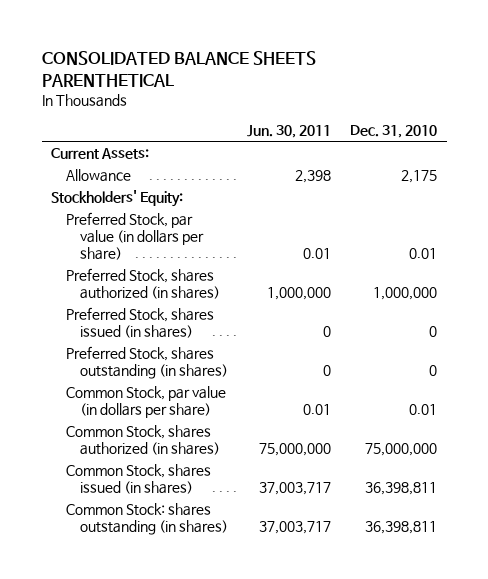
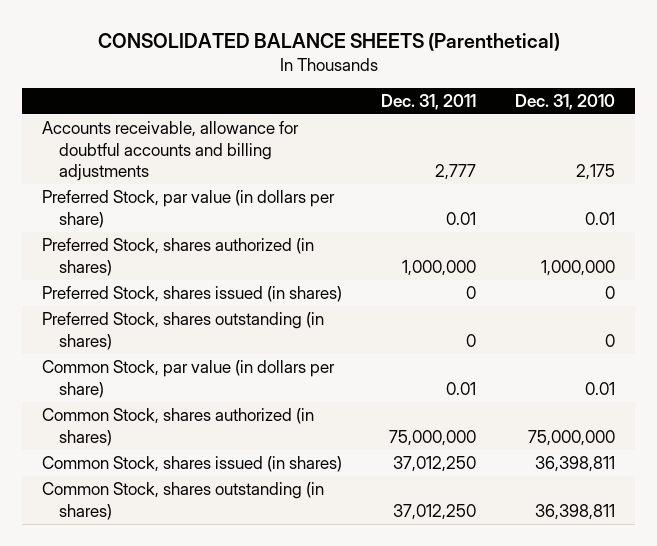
- CONSOLIDATED BALANCE SHEETS PARENTHETICAL
+ CONSOLIDATED BALANCE SHEETS (Parenthetical)
- | Jun. 30, 2011 | Dec. 31, 2010
+ | Dec. 31, 2011 | Dec. 31, 2010
- Current Assets:
- Allowance | 2,398 | 2,175
- Stockholders' Equity:
+ Accounts receivable, allowance for doubtful accounts and billing adjustments | 2,777 | 2,175
- Common Stock: shares outstanding (in shares) | 37,003,717 | 36,398,811
+ Common Stock, shares outstanding (in shares) | 37,012,250 | 36,398,811

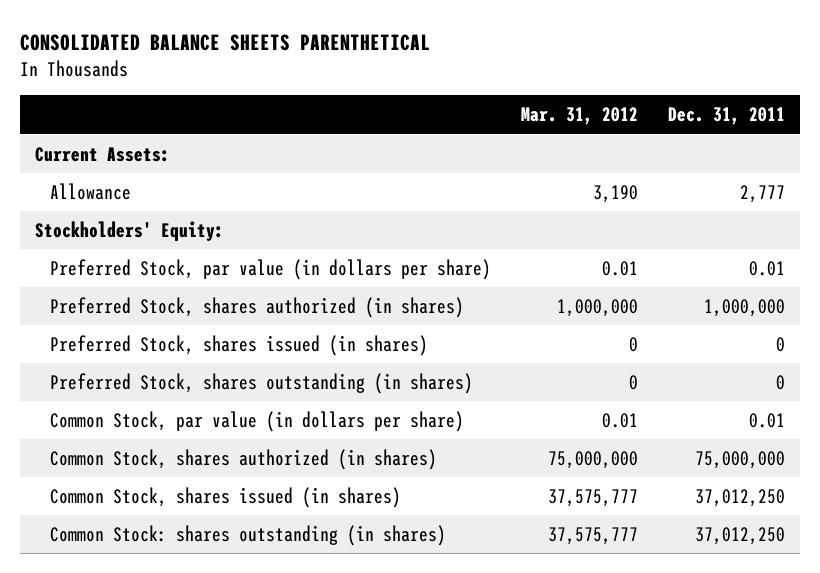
- CONSOLIDATED BALANCE SHEETS (Parenthetical)
+ CONSOLIDATED BALANCE SHEETS PARENTHETICAL
- | Dec. 31, 2011 | Dec. 31, 2010
+ | Mar. 31, 2012 | Dec. 31, 2011
- Accounts receivable, allowance for doubtful accounts and billing adjustments | 2,777 | 2,175
+ Current Assets:
+ Allowance | 3,190 | 2,777
+ Stockholders' Equity:
- Common Stock, shares outstanding (in shares) | 37,012,250 | 36,398,811
+ Common Stock: shares outstanding (in shares) | 37,575,777 | 37,012,250

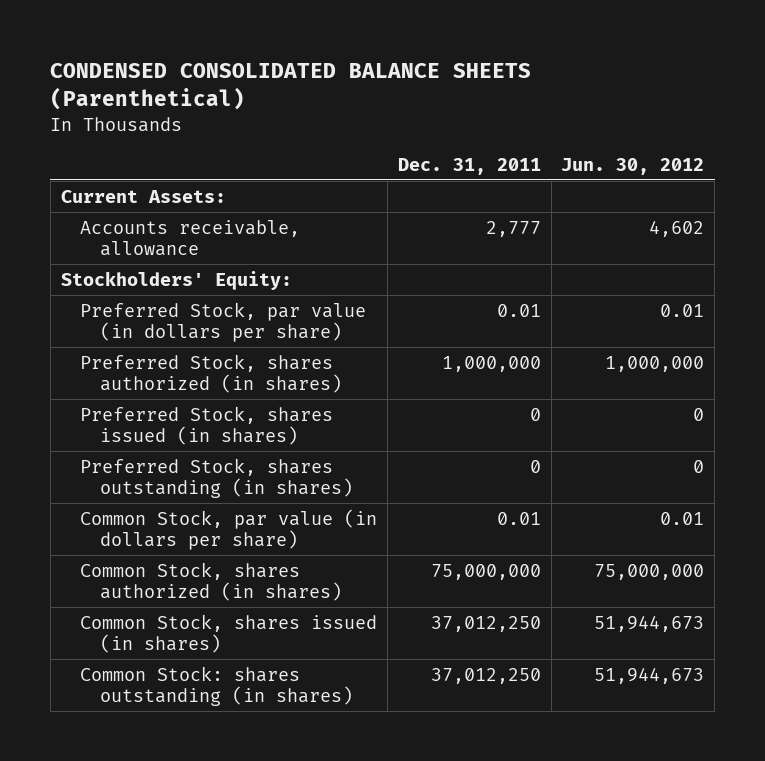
- CONSOLIDATED BALANCE SHEETS PARENTHETICAL
+ CONDENSED CONSOLIDATED BALANCE SHEETS (Parenthetical)
- | Mar. 31, 2012 | Dec. 31, 2011
+ | Dec. 31, 2011 | Jun. 30, 2012
- Allowance | 3,190 | 2,777
+ Accounts receivable, allowance | 2,777 | 4,602

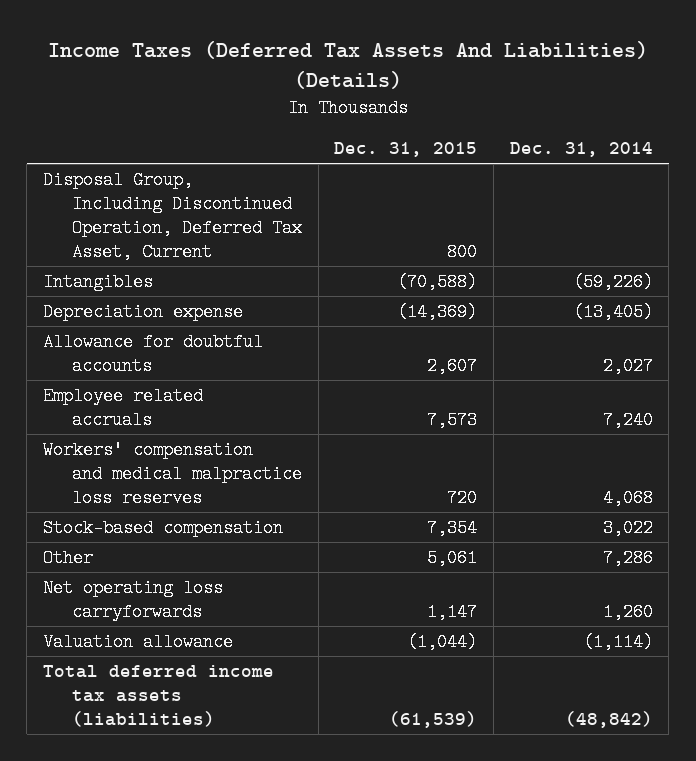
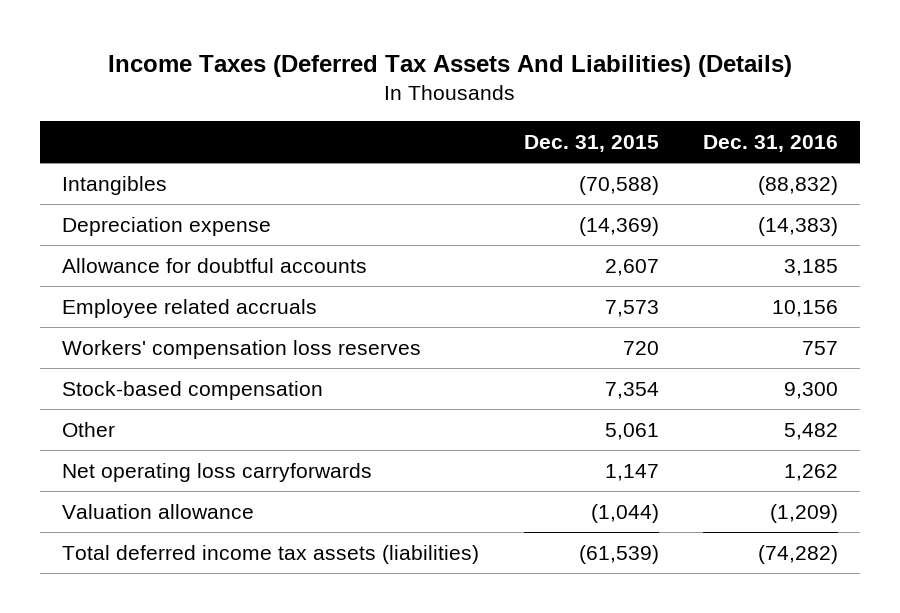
- | Dec. 31, 2015 | Dec. 31, 2014
+ | Dec. 31, 2015 | Dec. 31, 2016
- Disposal Group, Including Discontinued Operation, Deferred Tax Asset, Current | 800 |
- Workers' compensation and medical malpractice loss reserves | 720 | 4,068
+ Workers' compensation loss reserves | 720 | 757

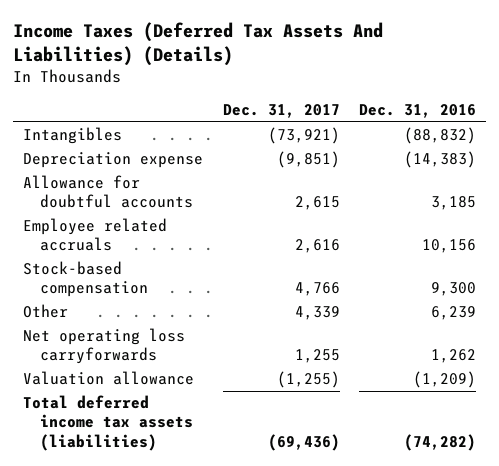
- | Dec. 31, 2015 | Dec. 31, 2016
+ | Dec. 31, 2017 | Dec. 31, 2016
- Workers' compensation loss reserves | 720 | 757
- Other | 5,061 | 5,482
+ Other | 4,339 | 6,239

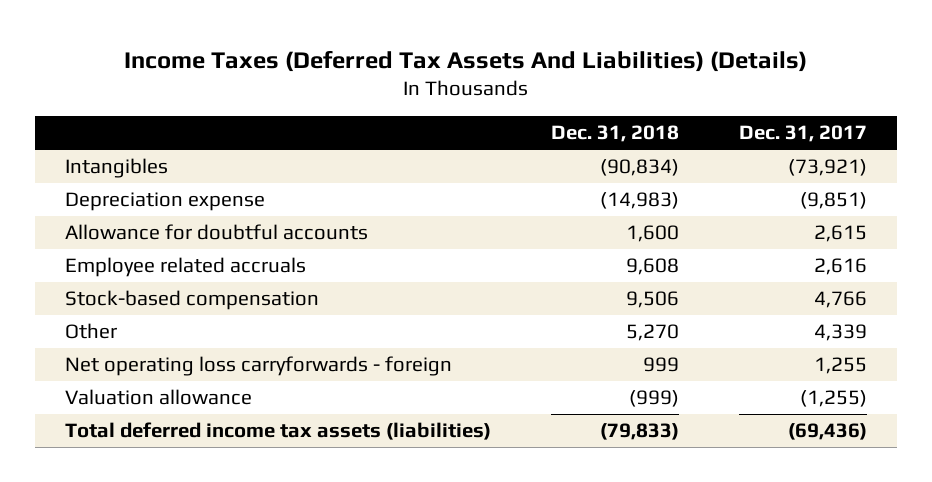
- | Dec. 31, 2017 | Dec. 31, 2016
+ | Dec. 31, 2018 | Dec. 31, 2017
- Net operating loss carryforwards | 1,255 | 1,262
+ Net operating loss carryforwards - foreign | 999 | 1,255

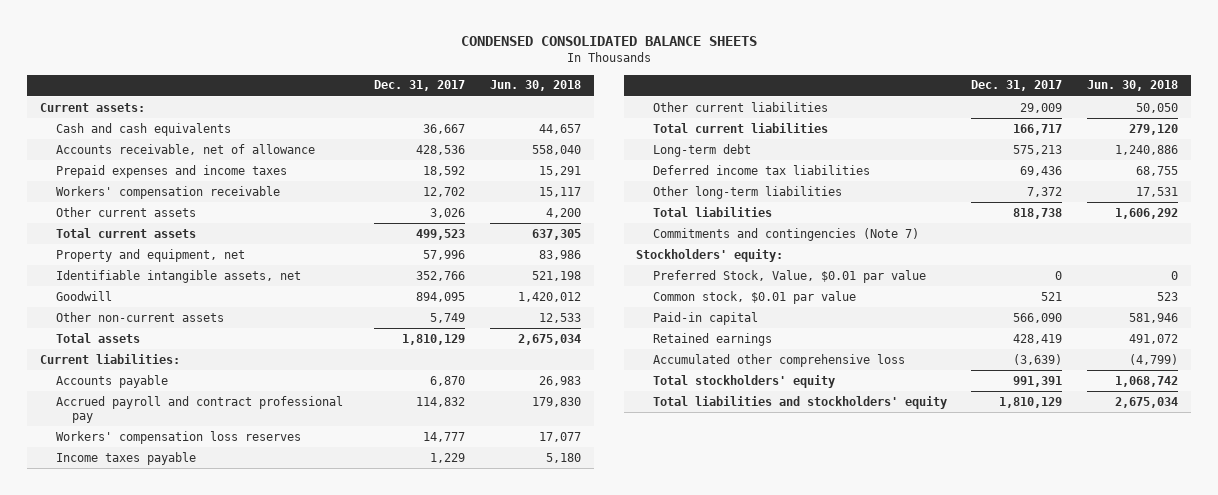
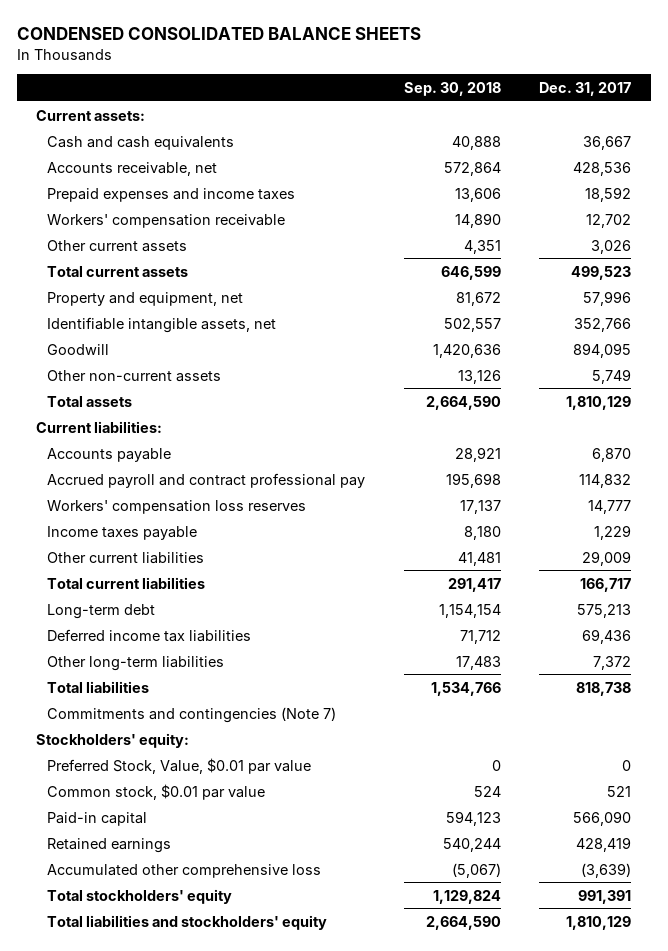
- | Dec. 31, 2017 | Jun. 30, 2018
+ | Sep. 30, 2018 | Dec. 31, 2017
- Accounts receivable, net of allowance | 428,536 | 558,040
+ Accounts receivable, net | 572,864 | 428,536

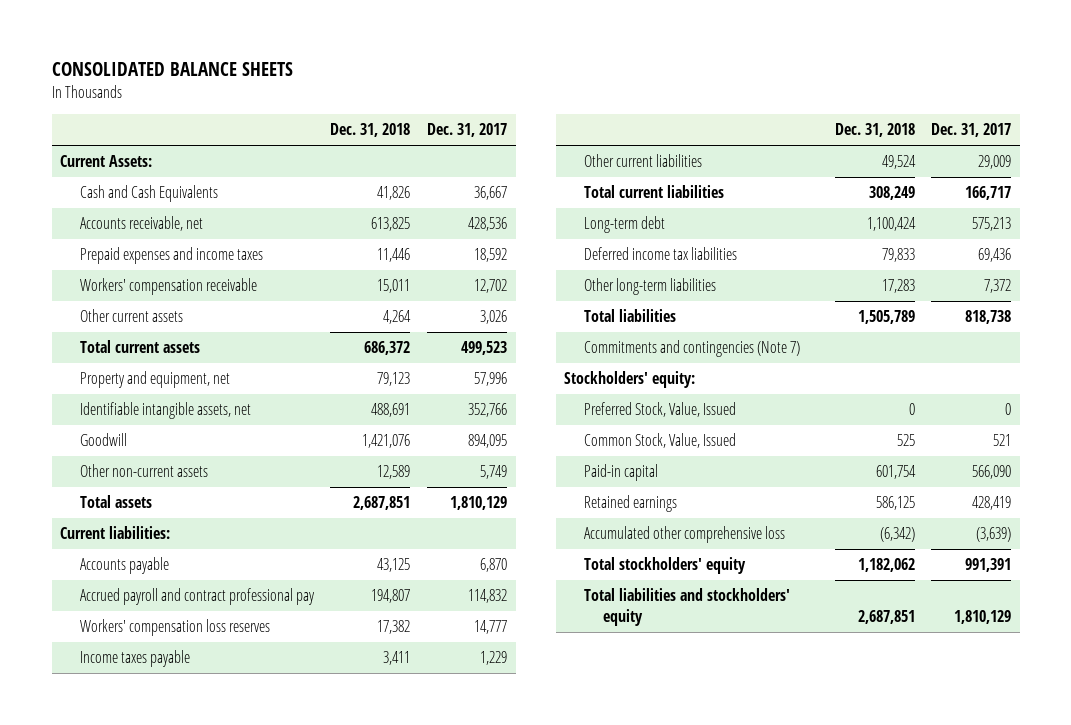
- CONDENSED CONSOLIDATED BALANCE SHEETS
+ CONSOLIDATED BALANCE SHEETS
- | Sep. 30, 2018 | Dec. 31, 2017
+ | Dec. 31, 2018 | Dec. 31, 2017
- Current assets:
- Cash and cash equivalents | 40,888 | 36,667
+ Current Assets:
+ Cash and Cash Equivalents | 41,826 | 36,667
- Preferred Stock, Value, $0.01 par value | 0 | 0
- Common stock, $0.01 par value | 524 | 521
+ Preferred Stock, Value, Issued | 0 | 0
+ Common Stock, Value, Issued | 525 | 521

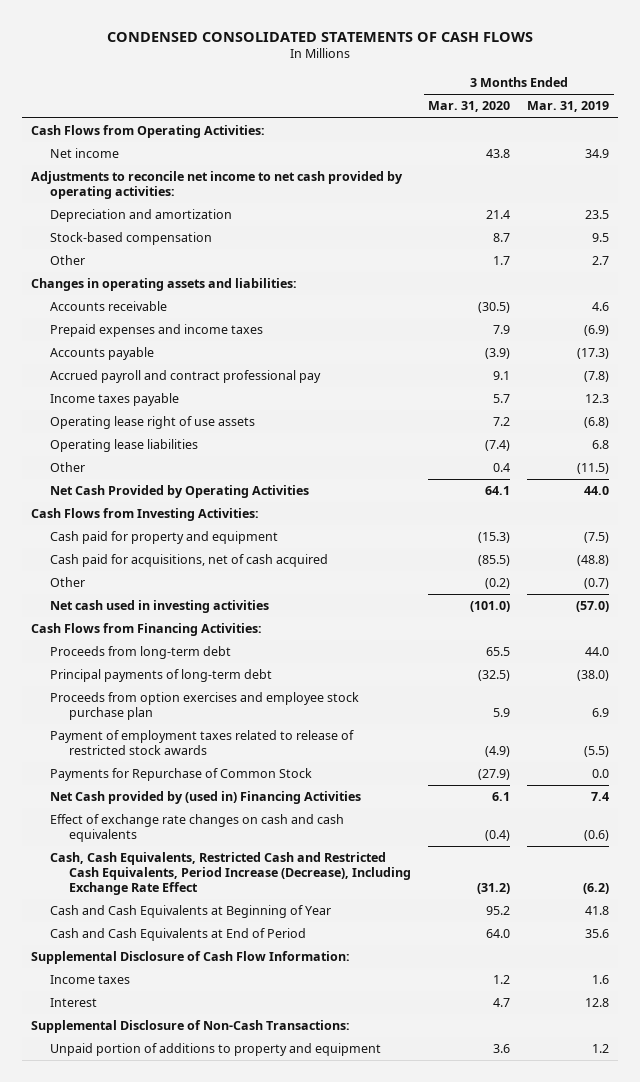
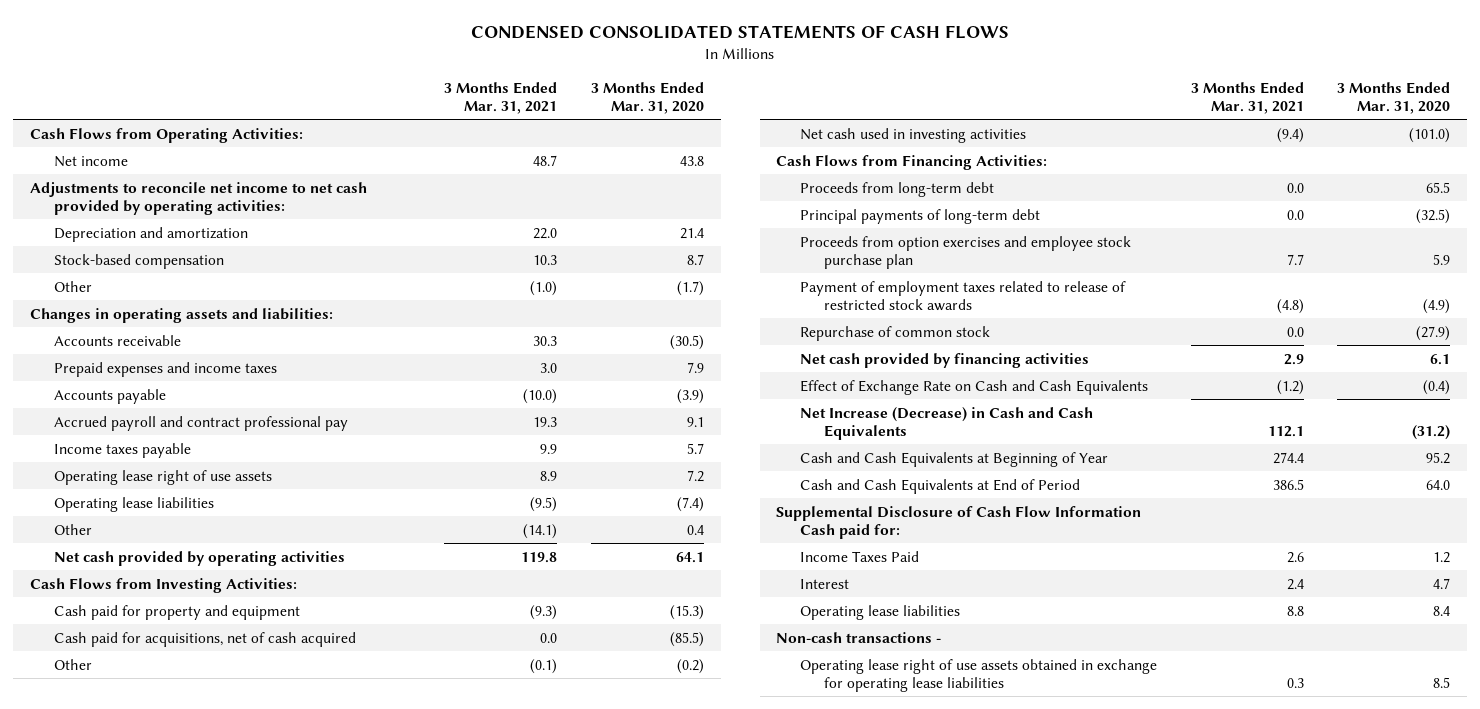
- | 3 Months Ended Mar. 31, 2020 | 3 Months Ended Mar. 31, 2019
+ | 3 Months Ended Mar. 31, 2021 | 3 Months Ended Mar. 31, 2020
- Other | 1.7 | 2.7
+ Other | (1.0) | (1.7)
- Net Cash Provided by Operating Activities | 64.1 | 44.0
+ Net cash provided by operating activities | 119.8 | 64.1
- Payments for Repurchase of Common Stock | (27.9) | 0.0
- Net Cash provided by (used in) Financing Activities | 6.1 | 7.4
- Effect of exchange rate changes on cash and cash equivalents | (0.4) | (0.6)
- Cash, Cash Equivalents, Restricted Cash and Restricted Cash Equivalents, Period Increase (Decrease), Including Exchange Rate Effect | (31.2) | (6.2)
+ Repurchase of common stock | 0.0 | (27.9)
+ Net cash provided by financing activities | 2.9 | 6.1
+ Effect of Exchange Rate on Cash and Cash Equivalents | (1.2) | (0.4)
+ Net Increase (Decrease) in Cash and Cash Equivalents | 112.1 | (31.2)
- Supplemental Disclosure of Cash Flow Information:
- Income taxes | 1.2 | 1.6
+ Supplemental Disclosure of Cash Flow Information Cash paid for:
+ Income Taxes Paid | 2.6 | 1.2
- Supplemental Disclosure of Non-Cash Transactions:
- Unpaid portion of additions to property and equipment | 3.6 | 1.2
+ Operating lease liabilities | 8.8 | 8.4
+ Non-cash transactions -
+ Operating lease right of use assets obtained in exchange for operating lease liabilities | 0.3 | 8.5

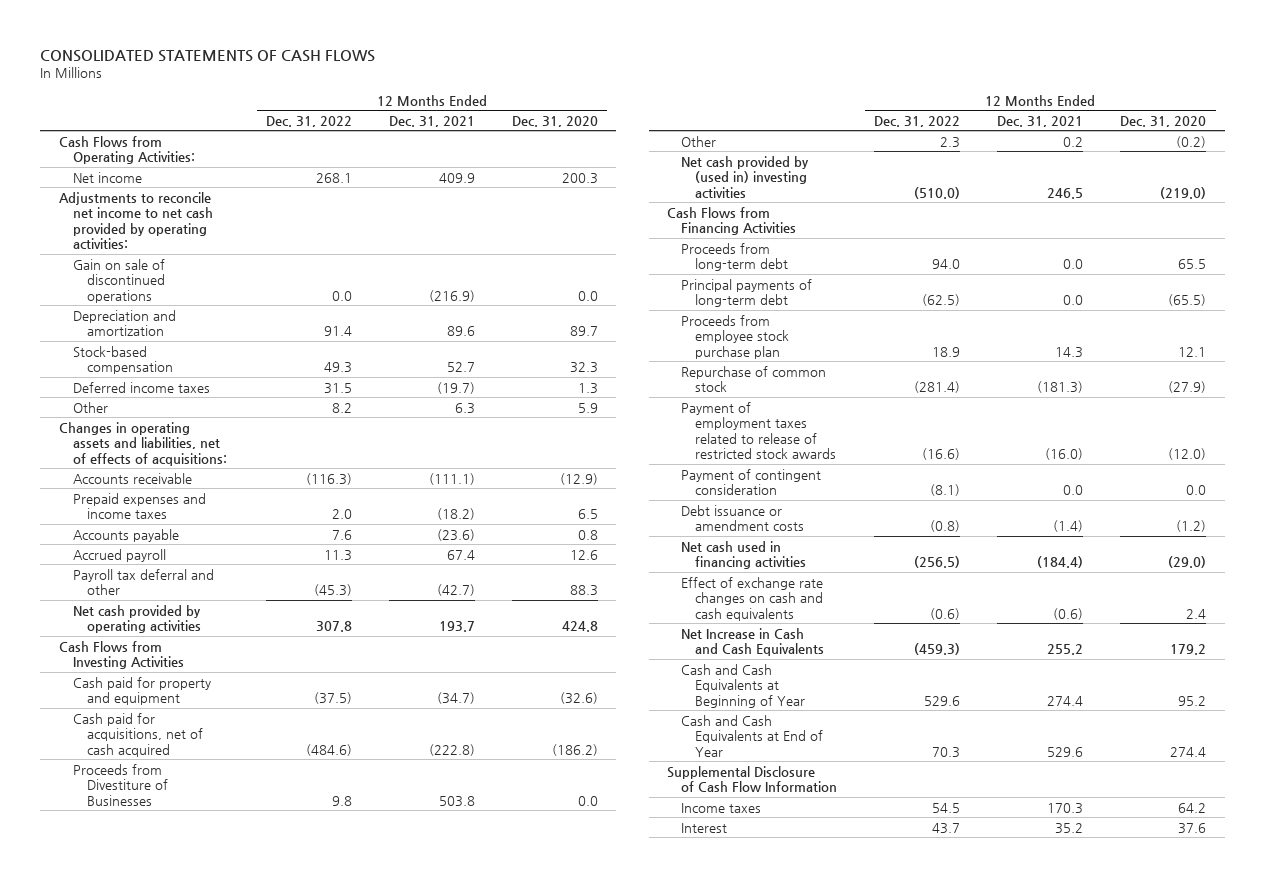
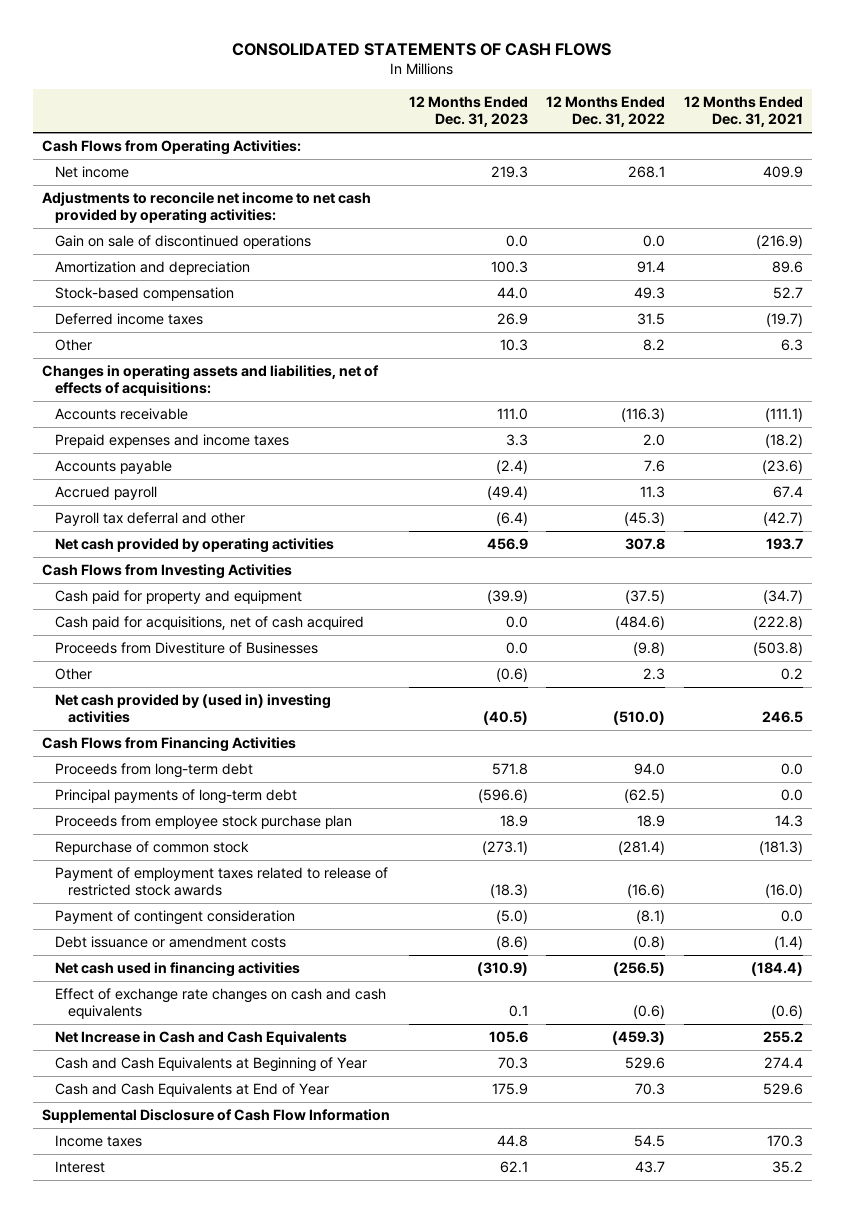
- | 12 Months Ended Dec. 31, 2022 | 12 Months Ended Dec. 31, 2021 | 12 Months Ended Dec. 31, 2020
+ | 12 Months Ended Dec. 31, 2023 | 12 Months Ended Dec. 31, 2022 | 12 Months Ended Dec. 31, 2021
- Depreciation and amortization | 91.4 | 89.6 | 89.7
+ Amortization and depreciation | 100.3 | 91.4 | 89.6
- Proceeds from Divestiture of Businesses | 9.8 | 503.8 | 0.0
+ Proceeds from Divestiture of Businesses | 0.0 | (9.8) | (503.8)

